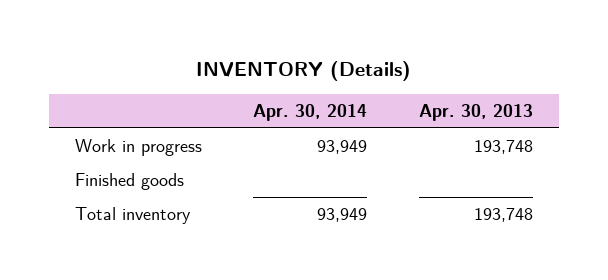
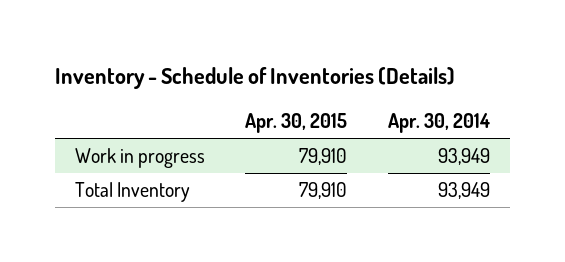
- INVENTORY (Details)
+ Inventory - Schedule of Inventories (Details)
- | Apr. 30, 2014 | Apr. 30, 2013
+ | Apr. 30, 2015 | Apr. 30, 2014
- Finished goods
- Total inventory | 93,949 | 193,748
+ Total Inventory | 79,910 | 93,949

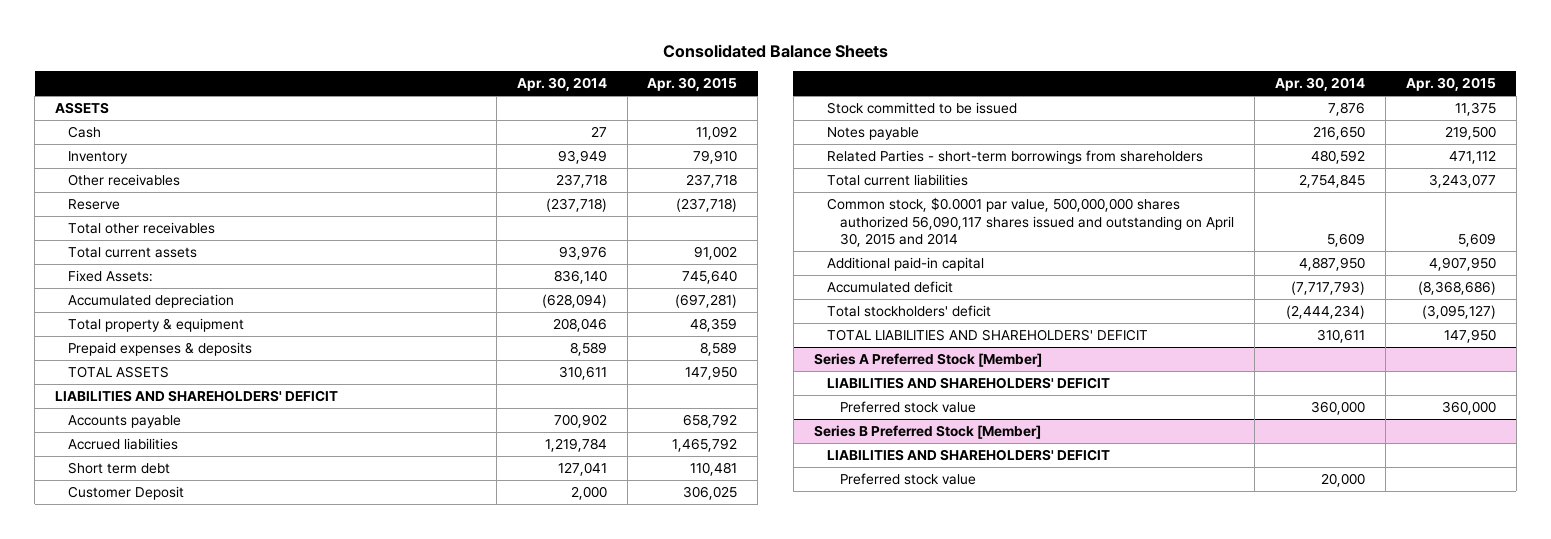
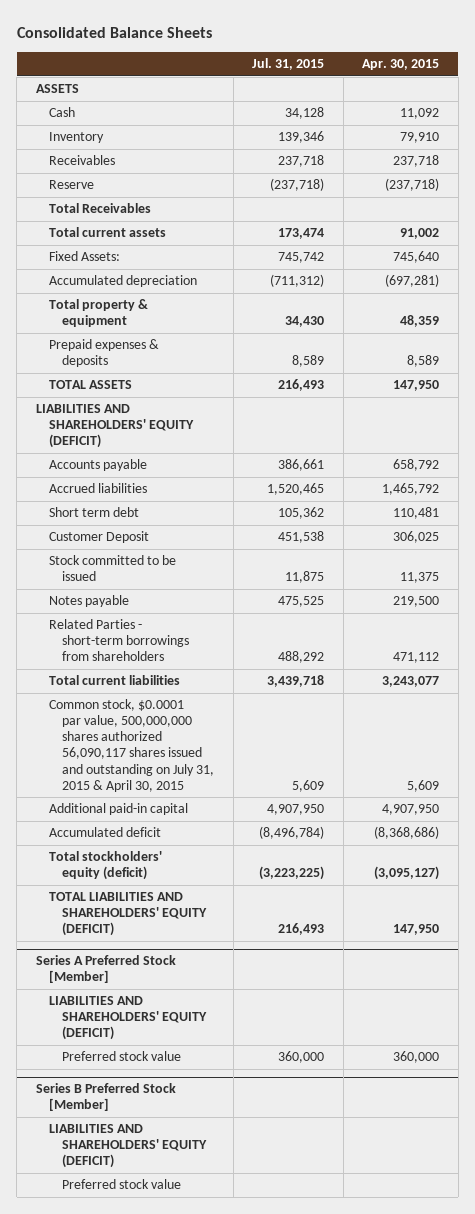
- | Apr. 30, 2014 | Apr. 30, 2015
+ | Jul. 31, 2015 | Apr. 30, 2015
- Other receivables | 237,718 | 237,718
+ Receivables | 237,718 | 237,718
- Total other receivables
+ Total Receivables
- LIABILITIES AND SHAREHOLDERS' DEFICIT
+ LIABILITIES AND SHAREHOLDERS' EQUITY (DEFICIT)
- Common stock, $0.0001 par value, 500,000,000 shares authorized 56,090,117 shares issued and outstanding on April 30, 2015 and 2014 | 5,609 | 5,609
+ Common stock, $0.0001 par value, 500,000,000 shares authorized 56,090,117 shares issued and outstanding on July 31, 2015 & April 30, 2015 | 5,609 | 5,609
- Total stockholders' deficit | (2,444,234) | (3,095,127)
- TOTAL LIABILITIES AND SHAREHOLDERS' DEFICIT | 310,611 | 147,950
+ Total stockholders' equity (deficit) | (3,223,225) | (3,095,127)
+ TOTAL LIABILITIES AND SHAREHOLDERS' EQUITY (DEFICIT) | 216,493 | 147,950
@ Series A Preferred Stock [Member]
- LIABILITIES AND SHAREHOLDERS' DEFICIT
+ LIABILITIES AND SHAREHOLDERS' EQUITY (DEFICIT)
@ Series B Preferred Stock [Member]
- LIABILITIES AND SHAREHOLDERS' DEFICIT
+ LIABILITIES AND SHAREHOLDERS' EQUITY (DEFICIT)

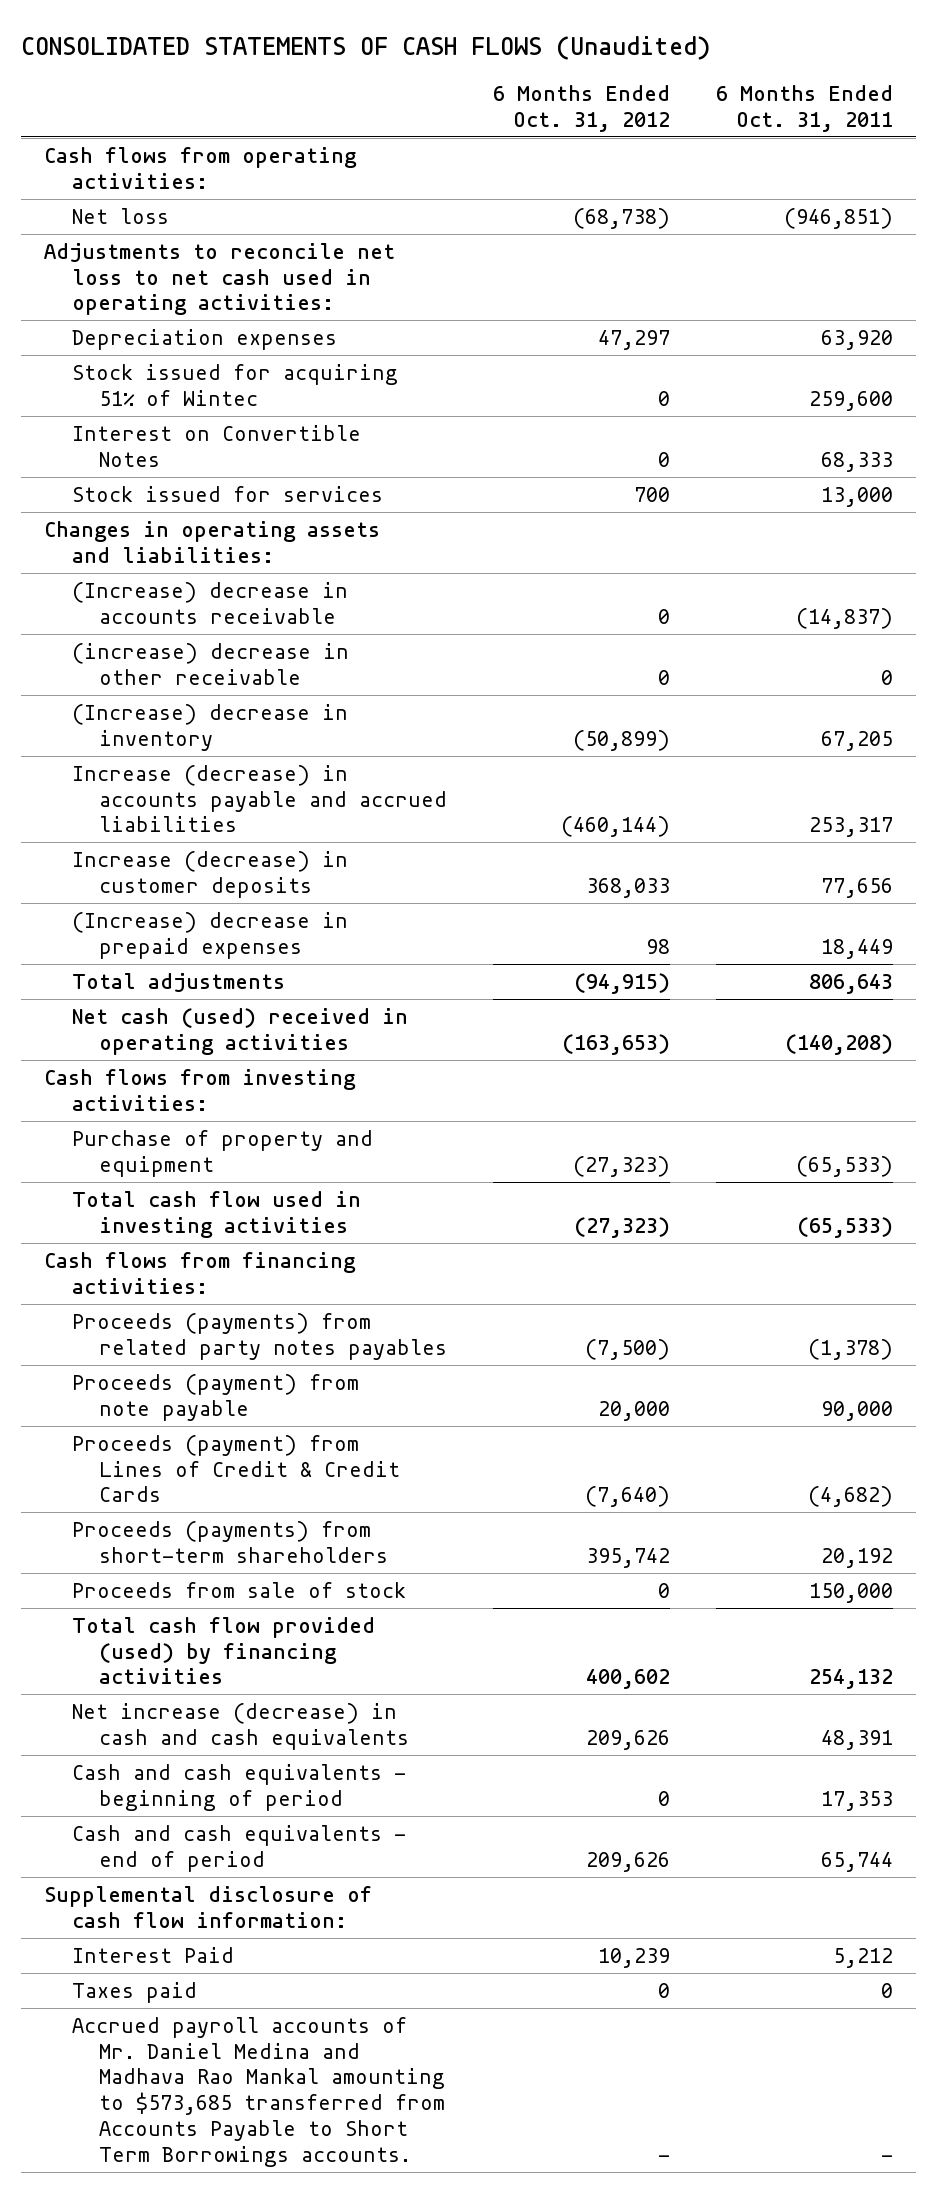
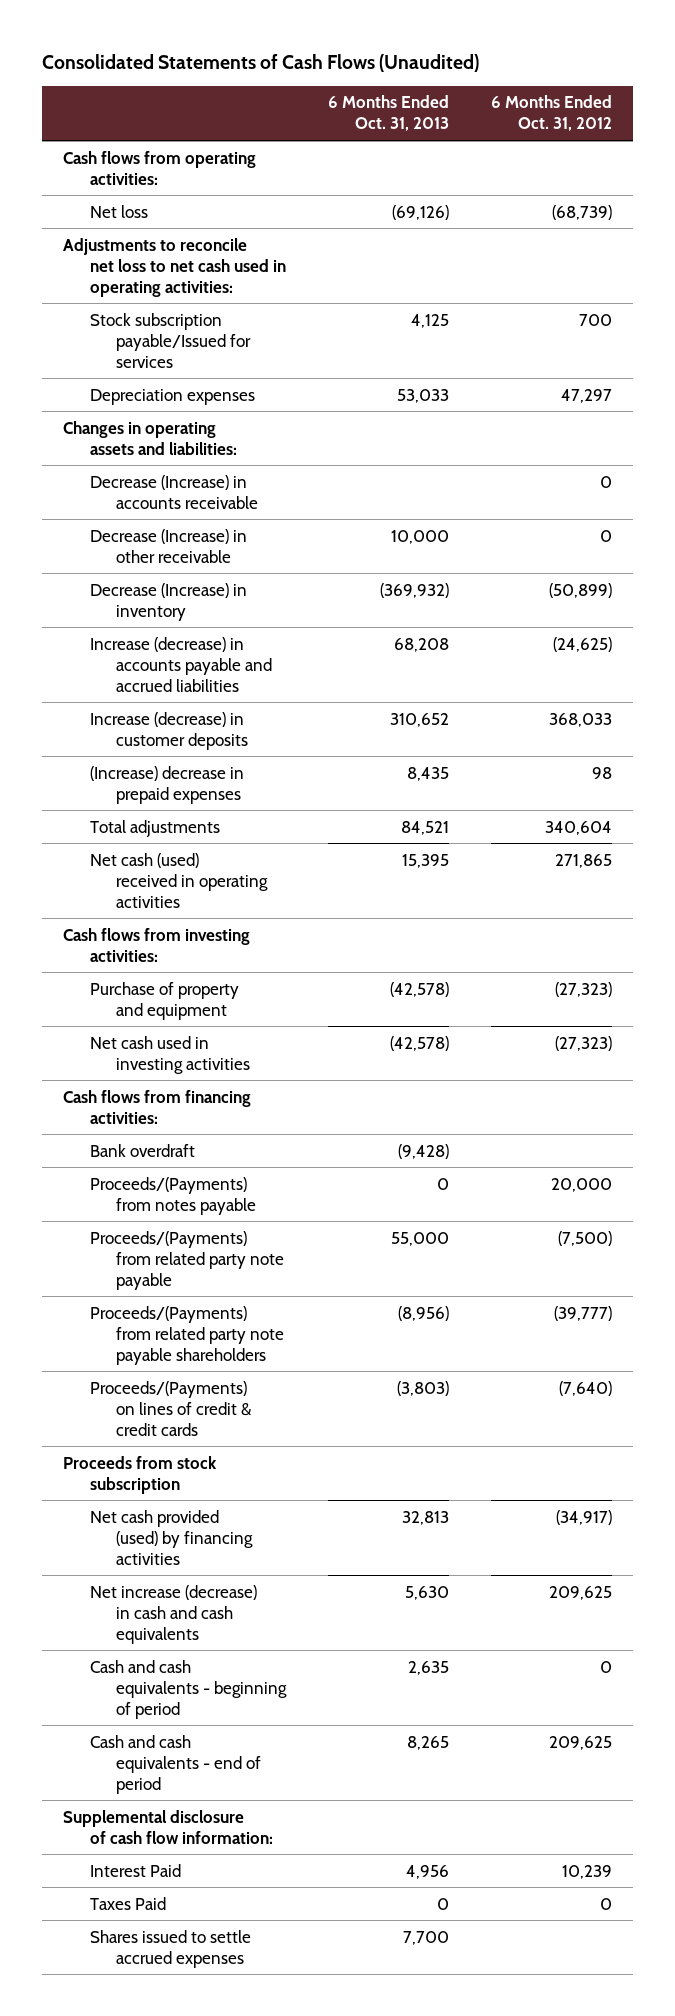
- CONSOLIDATED STATEMENTS OF CASH FLOWS (Unaudited)
+ Consolidated Statements of Cash Flows (Unaudited)
- | 6 Months Ended Oct. 31, 2012 | 6 Months Ended Oct. 31, 2011
+ | 6 Months Ended Oct. 31, 2013 | 6 Months Ended Oct. 31, 2012
- Net loss | (68,738) | (946,851)
+ Net loss | (69,126) | (68,739)
+ Stock subscription payable/Issued for services | 4,125 | 700
- Stock issued for acquiring 51% of Wintec | 0 | 259,600
- Interest on Convertible Notes | 0 | 68,333
- Stock issued for services | 700 | 13,000
- (Increase) decrease in accounts receivable | 0 | (14,837)
- (increase) decrease in other receivable | 0 | 0
- (Increase) decrease in inventory | (50,899) | 67,205
- Increase (decrease) in accounts payable and accrued liabilities | (460,144) | 253,317
+ Decrease (Increase) in accounts receivable | | 0
+ Decrease (Increase) in other receivable | 10,000 | 0
+ Decrease (Increase) in inventory | (369,932) | (50,899)
+ Increase (decrease) in accounts payable and accrued liabilities | 68,208 | (24,625)
- Total adjustments | (94,915) | 806,643
- Net cash (used) received in operating activities | (163,653) | (140,208)
+ Total adjustments | 84,521 | 340,604
+ Net cash (used) received in operating activities | 15,395 | 271,865
- Total cash flow used in investing activities | (27,323) | (65,533)
+ Net cash used in investing activities | (42,578) | (27,323)
- Proceeds (payments) from related party notes payables | (7,500) | (1,378)
- Proceeds (payment) from note payable | 20,000 | 90,000
- Proceeds (payment) from Lines of Credit & Credit Cards | (7,640) | (4,682)
- Proceeds (payments) from short-term shareholders | 395,742 | 20,192
- Proceeds from sale of stock | 0 | 150,000
- Total cash flow provided (used) by financing activities | 400,602 | 254,132
- Net increase (decrease) in cash and cash equivalents | 209,626 | 48,391
+ Bank overdraft | (9,428) |
+ Proceeds/(Payments) from notes payable | 0 | 20,000
+ Proceeds/(Payments) from related party note payable | 55,000 | (7,500)
+ Proceeds/(Payments) from related party note payable shareholders | (8,956) | (39,777)
+ Proceeds/(Payments) on lines of credit & credit cards | (3,803) | (7,640)
+ Proceeds from stock subscription
+ Net cash provided (used) by financing activities | 32,813 | (34,917)
+ Net increase (decrease) in cash and cash equivalents | 5,630 | 209,625
- Cash and cash equivalents - end of period | 209,626 | 65,744
+ Cash and cash equivalents - end of period | 8,265 | 209,625
- Taxes paid | 0 | 0
- Accrued payroll accounts of Mr. Daniel Medina and Madhava Rao Mankal amounting to $573,685 transferred from Accounts Payable to Short Term Borrowings accounts. | - | -
+ Taxes Paid | 0 | 0
+ Shares issued to settle accrued expenses | 7,700 |

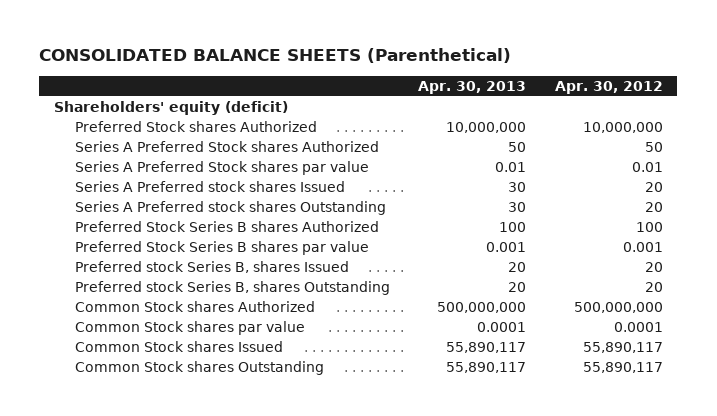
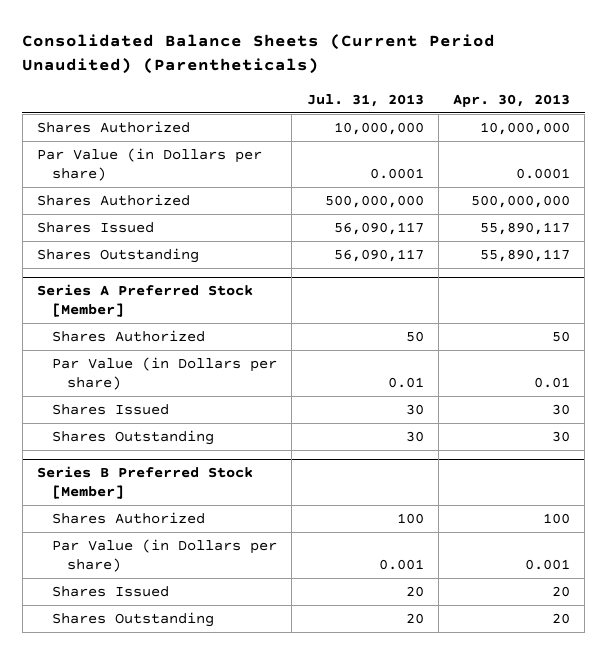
- CONSOLIDATED BALANCE SHEETS (Parenthetical)
+ Consolidated Balance Sheets (Current Period Unaudited) (Parentheticals)
- | Apr. 30, 2013 | Apr. 30, 2012
+ | Jul. 31, 2013 | Apr. 30, 2013
- Shareholders' equity (deficit)
- Preferred Stock shares Authorized | 10,000,000 | 10,000,000
- Series A Preferred Stock shares Authorized | 50 | 50
- Series A Preferred Stock shares par value | 0.01 | 0.01
- Series A Preferred stock shares Issued | 30 | 20
- Series A Preferred stock shares Outstanding | 30 | 20
- Preferred Stock Series B shares Authorized | 100 | 100
- Preferred Stock Series B shares par value | 0.001 | 0.001
- Preferred stock Series B, shares Issued | 20 | 20
- Preferred stock Series B, shares Outstanding | 20 | 20
- Common Stock shares Authorized | 500,000,000 | 500,000,000
- Common Stock shares par value | 0.0001 | 0.0001
- Common Stock shares Issued | 55,890,117 | 55,890,117
- Common Stock shares Outstanding | 55,890,117 | 55,890,117
+ Shares Authorized | 10,000,000 | 10,000,000
+ Par Value (in Dollars per share) | 0.0001 | 0.0001
+ Shares Authorized | 500,000,000 | 500,000,000
+ Shares Issued | 56,090,117 | 55,890,117
+ Shares Outstanding | 56,090,117 | 55,890,117
+ Series A Preferred Stock [Member]
+ Shares Authorized | 50 | 50
+ Par Value (in Dollars per share) | 0.01 | 0.01
+ Shares Issued | 30 | 30
+ Shares Outstanding | 30 | 30
+ Series B Preferred Stock [Member]
+ Shares Authorized | 100 | 100
+ Par Value (in Dollars per share) | 0.001 | 0.001
+ Shares Issued | 20 | 20
+ Shares Outstanding | 20 | 20

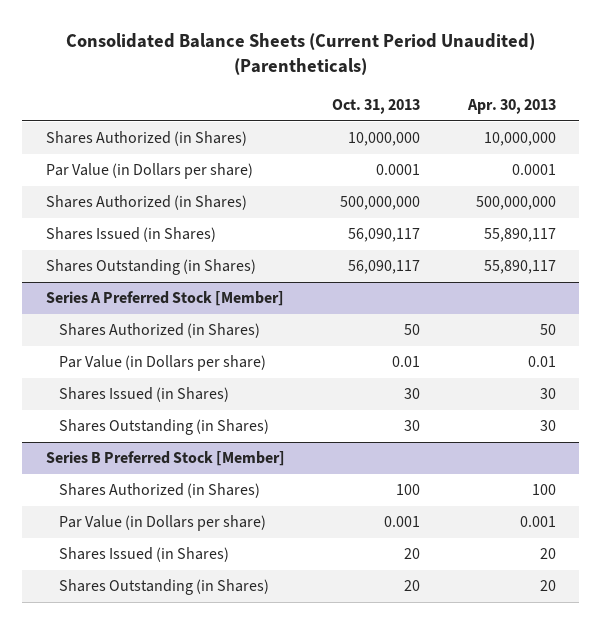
- | Jul. 31, 2013 | Apr. 30, 2013
+ | Oct. 31, 2013 | Apr. 30, 2013
- Shares Authorized | 10,000,000 | 10,000,000
+ Shares Authorized (in Shares) | 10,000,000 | 10,000,000
- Shares Authorized | 500,000,000 | 500,000,000
- Shares Issued | 56,090,117 | 55,890,117
- Shares Outstanding | 56,090,117 | 55,890,117
+ Shares Authorized (in Shares) | 500,000,000 | 500,000,000
+ Shares Issued (in Shares) | 56,090,117 | 55,890,117
+ Shares Outstanding (in Shares) | 56,090,117 | 55,890,117
@ Series A Preferred Stock [Member]
- Shares Authorized | 50 | 50
+ Shares Authorized (in Shares) | 50 | 50
- Shares Issued | 30 | 30
- Shares Outstanding | 30 | 30
+ Shares Issued (in Shares) | 30 | 30
+ Shares Outstanding (in Shares) | 30 | 30
@ Series B Preferred Stock [Member]
- Shares Authorized | 100 | 100
+ Shares Authorized (in Shares) | 100 | 100
- Shares Issued | 20 | 20
- Shares Outstanding | 20 | 20
+ Shares Issued (in Shares) | 20 | 20
+ Shares Outstanding (in Shares) | 20 | 20

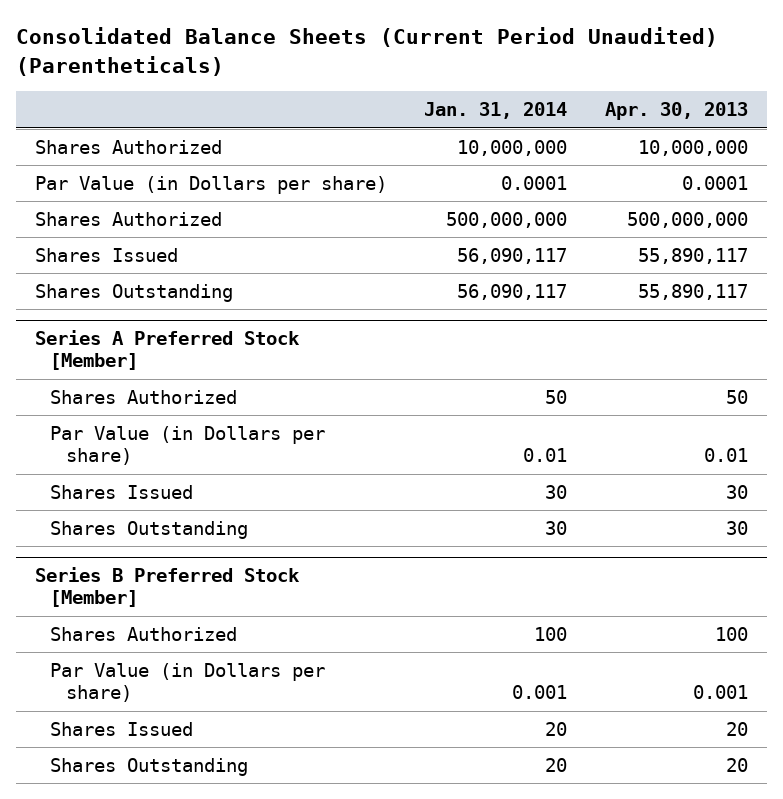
- | Oct. 31, 2013 | Apr. 30, 2013
+ | Jan. 31, 2014 | Apr. 30, 2013
- Shares Authorized (in Shares) | 10,000,000 | 10,000,000
+ Shares Authorized | 10,000,000 | 10,000,000
- Shares Authorized (in Shares) | 500,000,000 | 500,000,000
- Shares Issued (in Shares) | 56,090,117 | 55,890,117
- Shares Outstanding (in Shares) | 56,090,117 | 55,890,117
+ Shares Authorized | 500,000,000 | 500,000,000
+ Shares Issued | 56,090,117 | 55,890,117
+ Shares Outstanding | 56,090,117 | 55,890,117
@ Series A Preferred Stock [Member]
- Shares Authorized (in Shares) | 50 | 50
+ Shares Authorized | 50 | 50
- Shares Issued (in Shares) | 30 | 30
- Shares Outstanding (in Shares) | 30 | 30
+ Shares Issued | 30 | 30
+ Shares Outstanding | 30 | 30
@ Series B Preferred Stock [Member]
- Shares Authorized (in Shares) | 100 | 100
+ Shares Authorized | 100 | 100
- Shares Issued (in Shares) | 20 | 20
- Shares Outstanding (in Shares) | 20 | 20
+ Shares Issued | 20 | 20
+ Shares Outstanding | 20 | 20

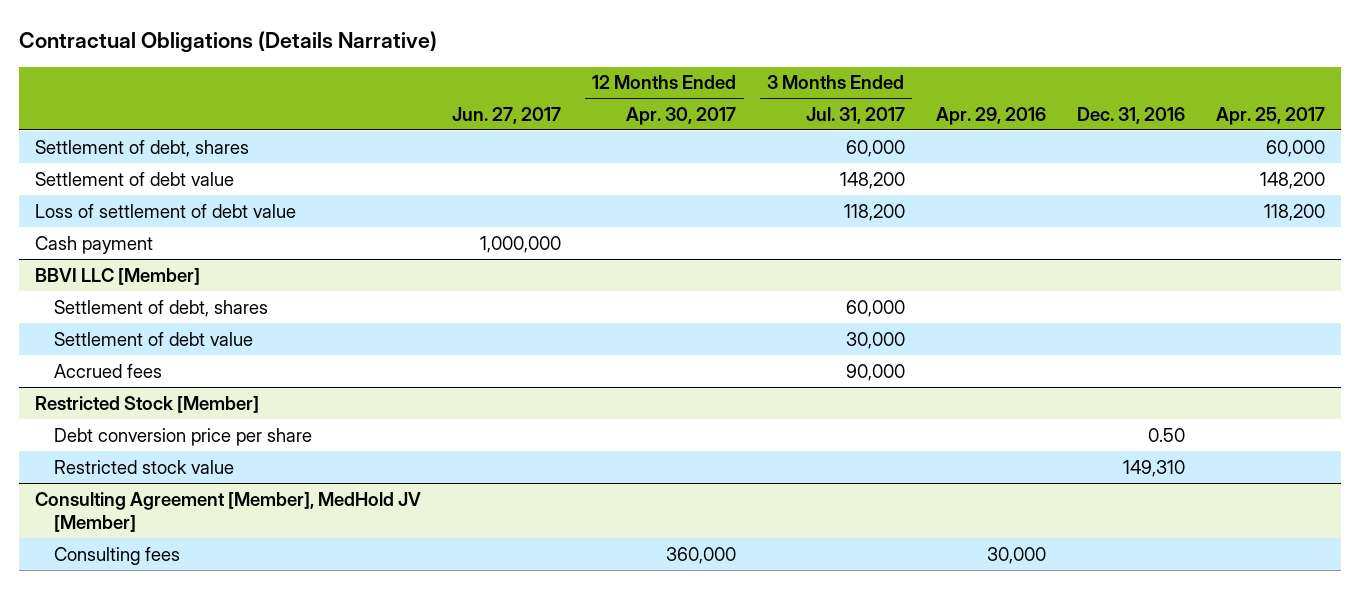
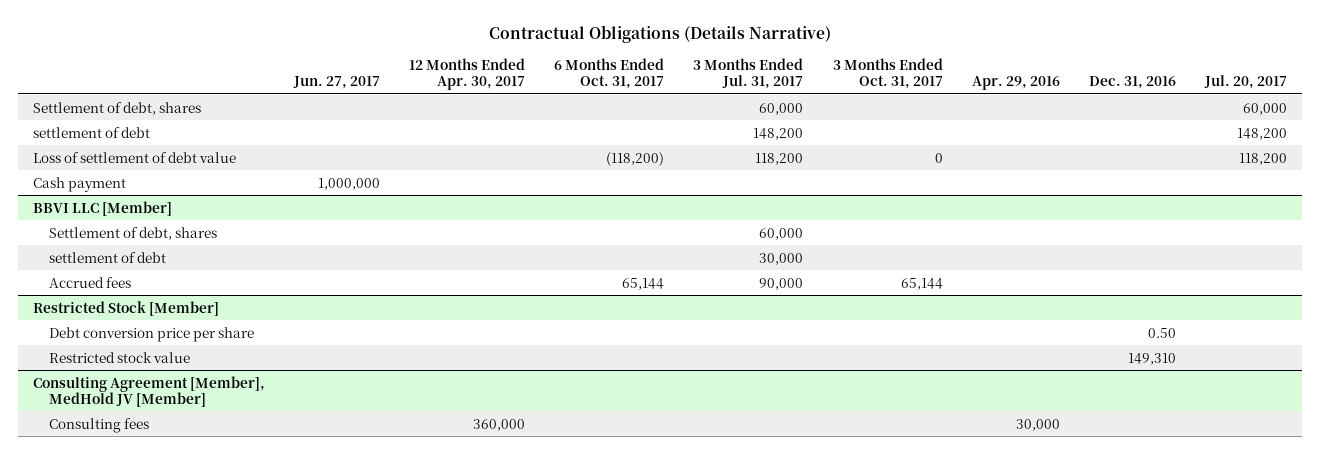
- | Jun. 27, 2017 | 12 Months Ended Apr. 30, 2017 | 3 Months Ended Jul. 31, 2017 | Apr. 29, 2016 | Dec. 31, 2016 | Apr. 25, 2017
+ | Jun. 27, 2017 | 12 Months Ended Apr. 30, 2017 | 6 Months Ended Oct. 31, 2017 | 3 Months Ended Jul. 31, 2017 | 3 Months Ended Oct. 31, 2017 | Apr. 29, 2016 | Dec. 31, 2016 | Jul. 20, 2017
- Settlement of debt value | | | 148,200 | | | 148,200
+ settlement of debt | | | | 148,200 | | | | 148,200
@ BBVI LLC [Member]
- Settlement of debt value | | | 30,000 | | |
+ settlement of debt | | | | 30,000 | | | |

